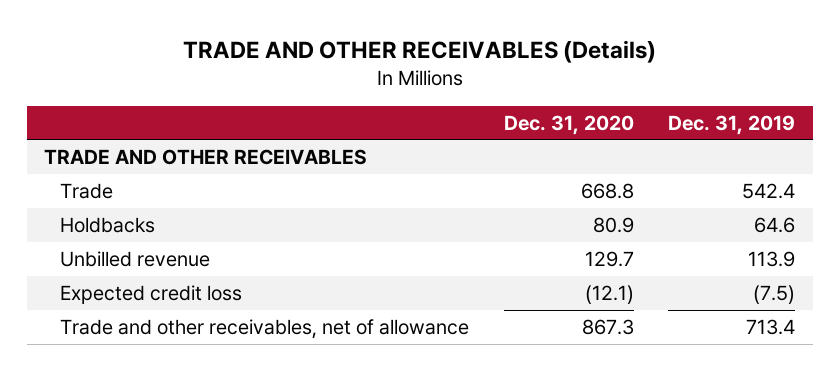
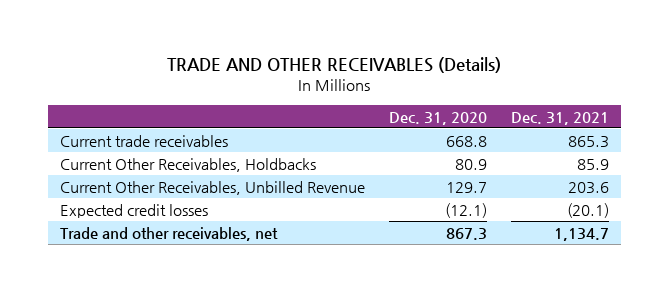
- | Dec. 31, 2020 | Dec. 31, 2019
+ | Dec. 31, 2020 | Dec. 31, 2021
- TRADE AND OTHER RECEIVABLES
- Trade | 668.8 | 542.4
- Holdbacks | 80.9 | 64.6
- Unbilled revenue | 129.7 | 113.9
- Expected credit loss | (12.1) | (7.5)
- Trade and other receivables, net of allowance | 867.3 | 713.4
+ Current trade receivables | 668.8 | 865.3
+ Current Other Receivables, Holdbacks | 80.9 | 85.9
+ Current Other Receivables, Unbilled Revenue | 129.7 | 203.6
+ Expected credit losses | (12.1) | (20.1)
+ Trade and other receivables, net | 867.3 | 1,134.7

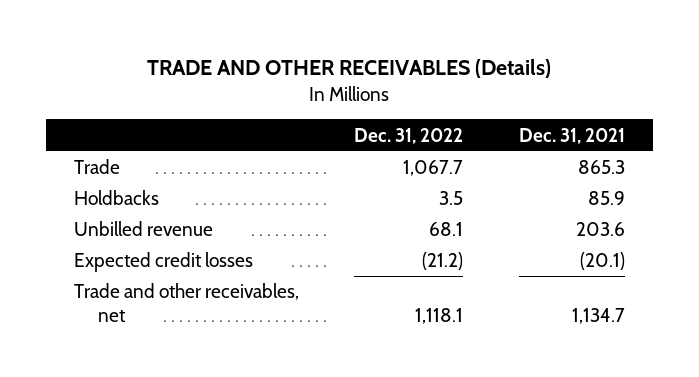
- | Dec. 31, 2020 | Dec. 31, 2021
+ | Dec. 31, 2022 | Dec. 31, 2021
- Current trade receivables | 668.8 | 865.3
- Current Other Receivables, Holdbacks | 80.9 | 85.9
- Current Other Receivables, Unbilled Revenue | 129.7 | 203.6
+ Trade | 1,067.7 | 865.3
+ Holdbacks | 3.5 | 85.9
+ Unbilled revenue | 68.1 | 203.6

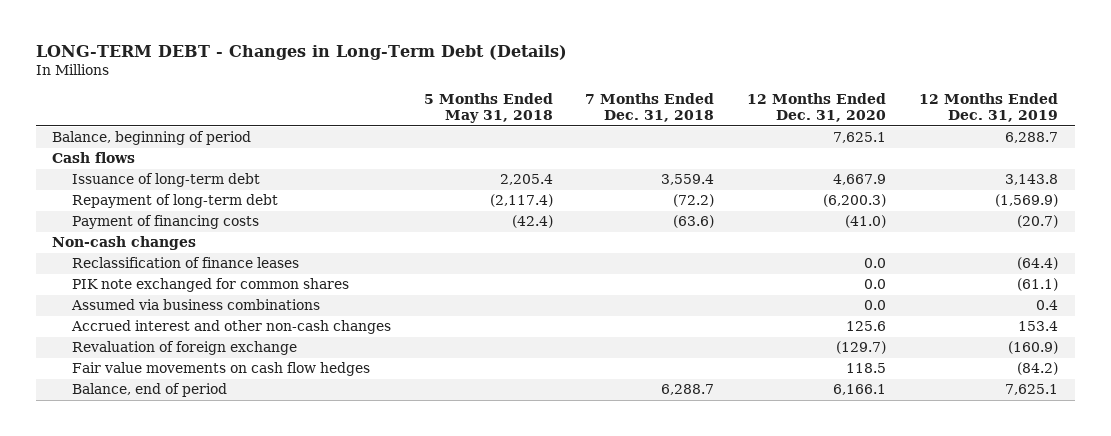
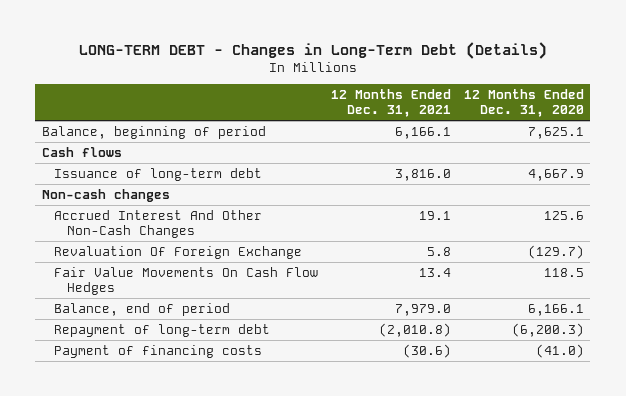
- | 5 Months Ended May 31, 2018 | 7 Months Ended Dec. 31, 2018 | 12 Months Ended Dec. 31, 2020 | 12 Months Ended Dec. 31, 2019
+ | 12 Months Ended Dec. 31, 2021 | 12 Months Ended Dec. 31, 2020
- Reclassification of finance leases | | | 0.0 | (64.4)
- PIK note exchanged for common shares | | | 0.0 | (61.1)
- Assumed via business combinations | | | 0.0 | 0.4
- Accrued interest and other non-cash changes | | | 125.6 | 153.4
- Revaluation of foreign exchange | | | (129.7) | (160.9)
- Fair value movements on cash flow hedges | | | 118.5 | (84.2)
+ Accrued Interest And Other Non-Cash Changes | 19.1 | 125.6
+ Revaluation Of Foreign Exchange | 5.8 | (129.7)
+ Fair Value Movements On Cash Flow Hedges | 13.4 | 118.5
moved down: Repayment of long-term debt | (2,010.8) | (6,200.3)
moved down: Payment of financing costs | (30.6) | (41.0)

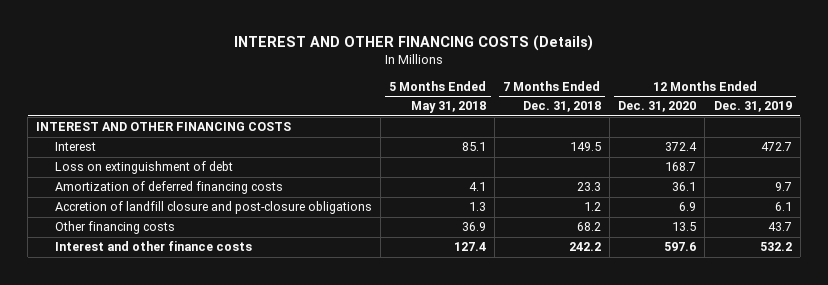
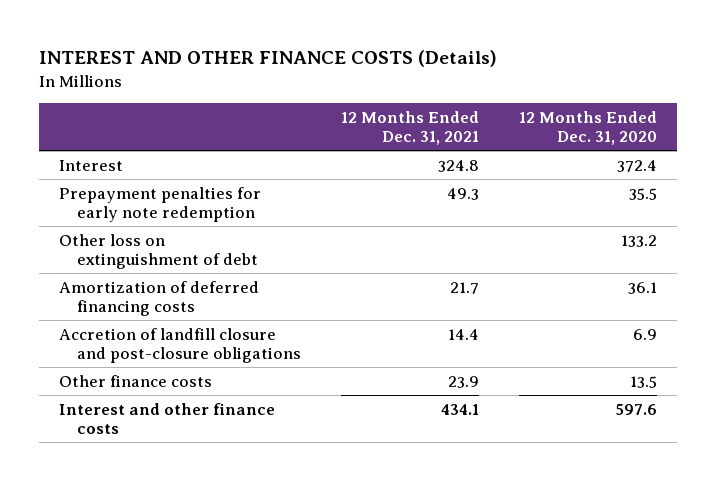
- INTEREST AND OTHER FINANCING COSTS (Details)
+ INTEREST AND OTHER FINANCE COSTS (Details)
- | 5 Months Ended May 31, 2018 | 7 Months Ended Dec. 31, 2018 | 12 Months Ended Dec. 31, 2020 | 12 Months Ended Dec. 31, 2019
+ | 12 Months Ended Dec. 31, 2021 | 12 Months Ended Dec. 31, 2020
- INTEREST AND OTHER FINANCING COSTS
- Loss on extinguishment of debt | | | 168.7 |
+ Prepayment penalties for early note redemption | 49.3 | 35.5
+ Other loss on extinguishment of debt | | 133.2
- Other financing costs | 36.9 | 68.2 | 13.5 | 43.7
+ Other finance costs | 23.9 | 13.5

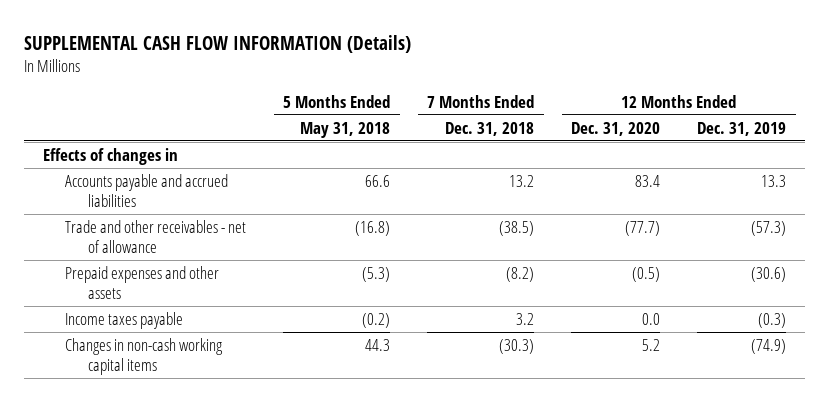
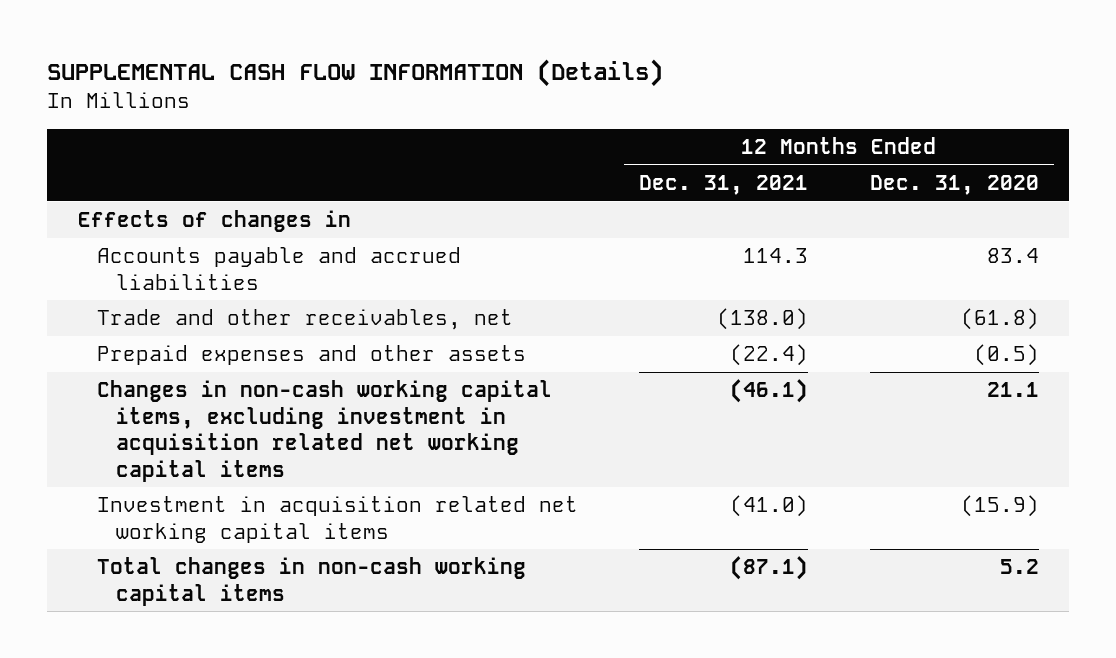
- | 5 Months Ended May 31, 2018 | 7 Months Ended Dec. 31, 2018 | 12 Months Ended Dec. 31, 2020 | 12 Months Ended Dec. 31, 2019
+ | 12 Months Ended Dec. 31, 2021 | 12 Months Ended Dec. 31, 2020
- Trade and other receivables - net of allowance | (16.8) | (38.5) | (77.7) | (57.3)
+ Trade and other receivables, net | (138.0) | (61.8)
- Income taxes payable | (0.2) | 3.2 | 0.0 | (0.3)
- Changes in non-cash working capital items | 44.3 | (30.3) | 5.2 | (74.9)
+ Changes in non-cash working capital items, excluding investment in acquisition related net working capital items | (46.1) | 21.1
+ Investment in acquisition related net working capital items | (41.0) | (15.9)
+ Total changes in non-cash working capital items | (87.1) | 5.2

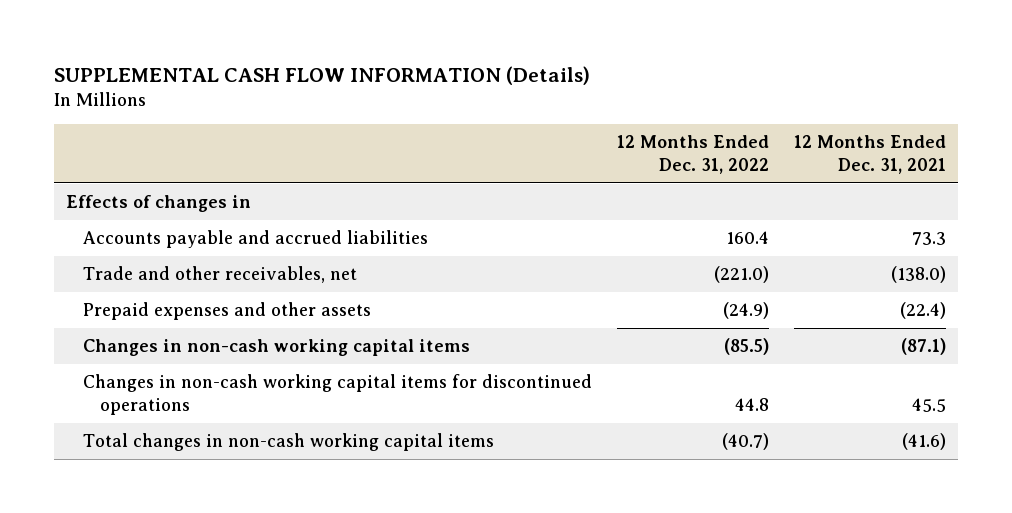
- | 12 Months Ended Dec. 31, 2021 | 12 Months Ended Dec. 31, 2020
+ | 12 Months Ended Dec. 31, 2022 | 12 Months Ended Dec. 31, 2021
- Accounts payable and accrued liabilities | 114.3 | 83.4
+ Accounts payable and accrued liabilities | 160.4 | 73.3
- Changes in non-cash working capital items, excluding investment in acquisition related net working capital items | (46.1) | 21.1
- Investment in acquisition related net working capital items | (41.0) | (15.9)
- Total changes in non-cash working capital items | (87.1) | 5.2
+ Changes in non-cash working capital items | (85.5) | (87.1)
+ Changes in non-cash working capital items for discontinued operations | 44.8 | 45.5
+ Total changes in non-cash working capital items | (40.7) | (41.6)

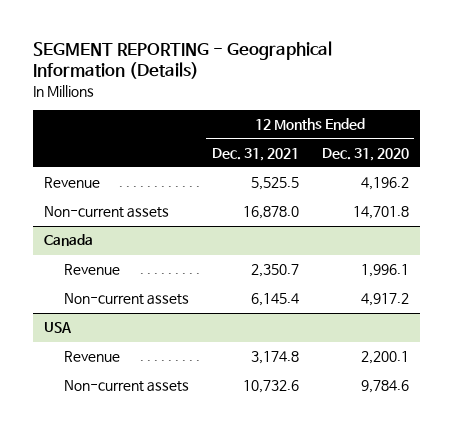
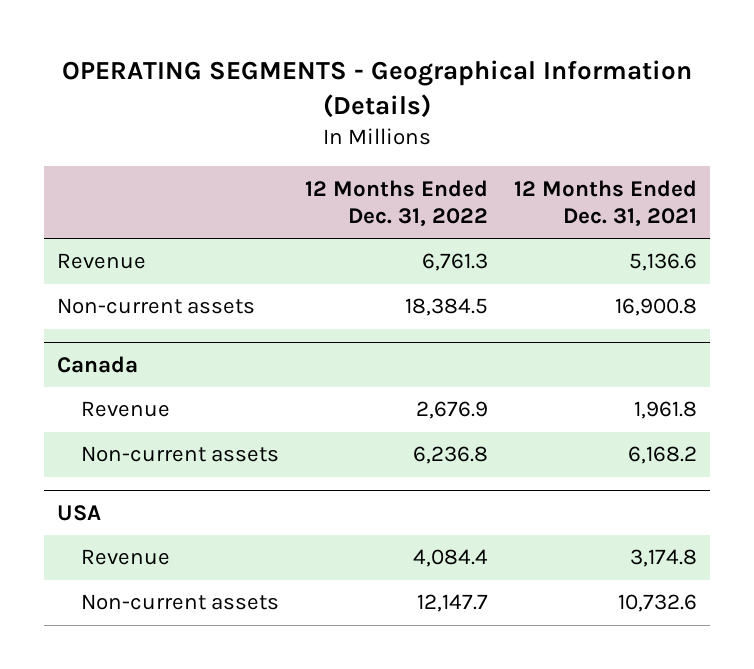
- SEGMENT REPORTING - Geographical Information (Details)
+ OPERATING SEGMENTS - Geographical Information (Details)
- | 12 Months Ended Dec. 31, 2021 | 12 Months Ended Dec. 31, 2020
+ | 12 Months Ended Dec. 31, 2022 | 12 Months Ended Dec. 31, 2021
- Revenue | 5,525.5 | 4,196.2
- Non-current assets | 16,878.0 | 14,701.8
+ Revenue | 6,761.3 | 5,136.6
+ Non-current assets | 18,384.5 | 16,900.8
@ Canada
- Revenue | 2,350.7 | 1,996.1
- Non-current assets | 6,145.4 | 4,917.2
+ Revenue | 2,676.9 | 1,961.8
+ Non-current assets | 6,236.8 | 6,168.2

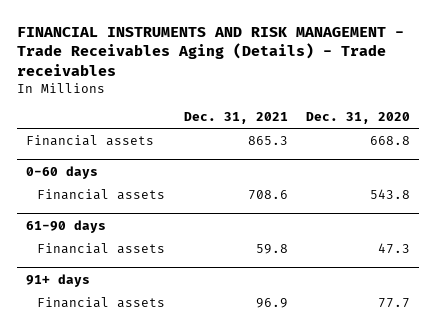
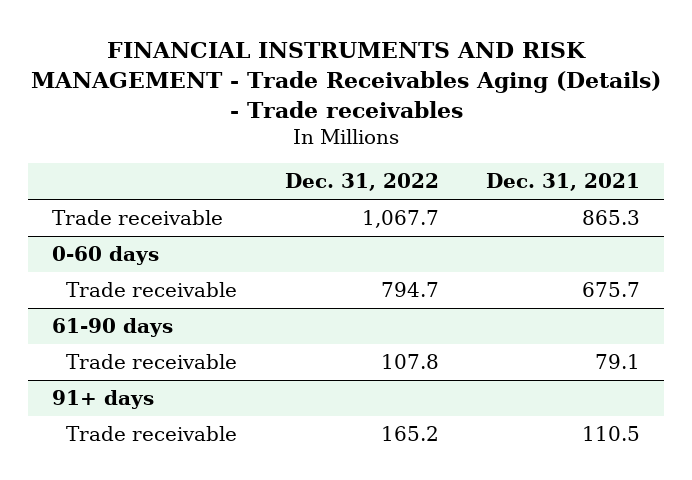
- | Dec. 31, 2021 | Dec. 31, 2020
+ | Dec. 31, 2022 | Dec. 31, 2021
- Financial assets | 865.3 | 668.8
+ Trade receivable | 1,067.7 | 865.3
@ 0-60 days
- Financial assets | 708.6 | 543.8
+ Trade receivable | 794.7 | 675.7
@ 61-90 days
- Financial assets | 59.8 | 47.3
+ Trade receivable | 107.8 | 79.1
@ 91+ days
- Financial assets | 96.9 | 77.7
+ Trade receivable | 165.2 | 110.5

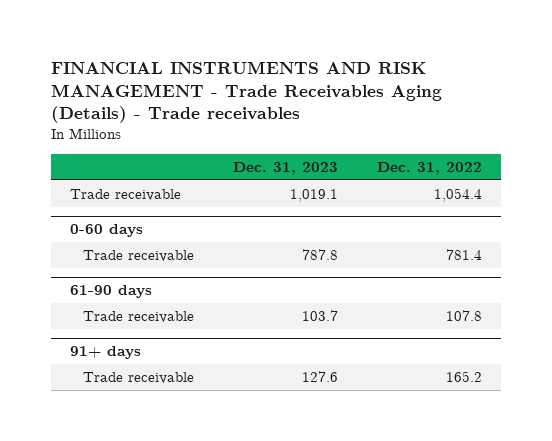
- | Dec. 31, 2022 | Dec. 31, 2021
+ | Dec. 31, 2023 | Dec. 31, 2022
- Trade receivable | 1,067.7 | 865.3
+ Trade receivable | 1,019.1 | 1,054.4
@ 0-60 days
- Trade receivable | 794.7 | 675.7
+ Trade receivable | 787.8 | 781.4

